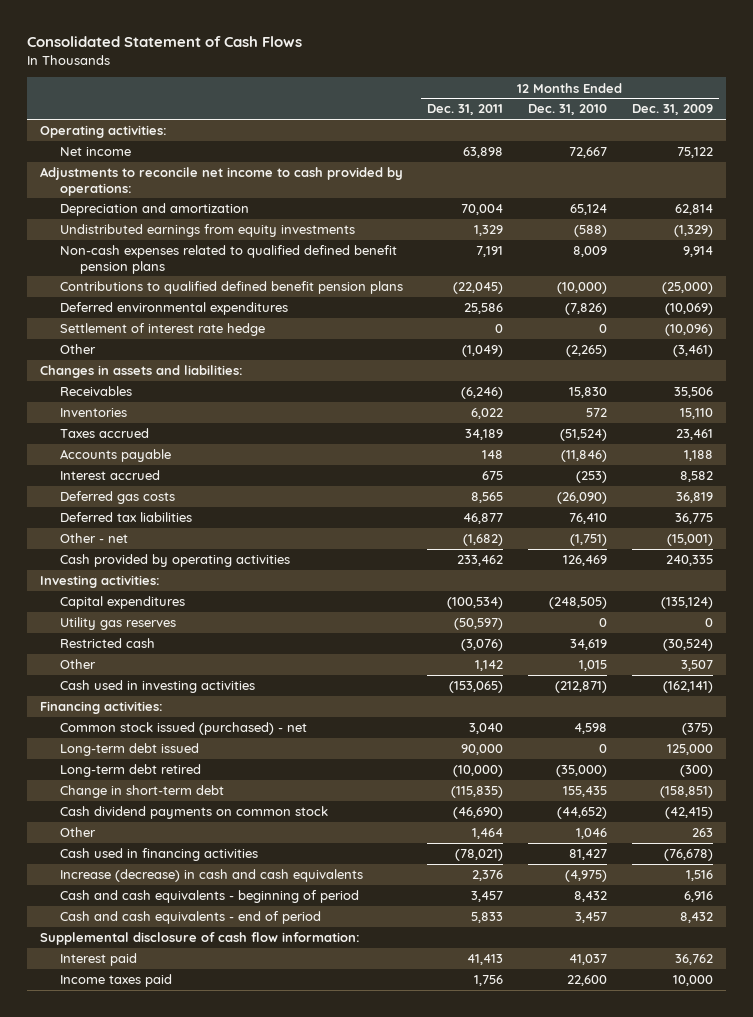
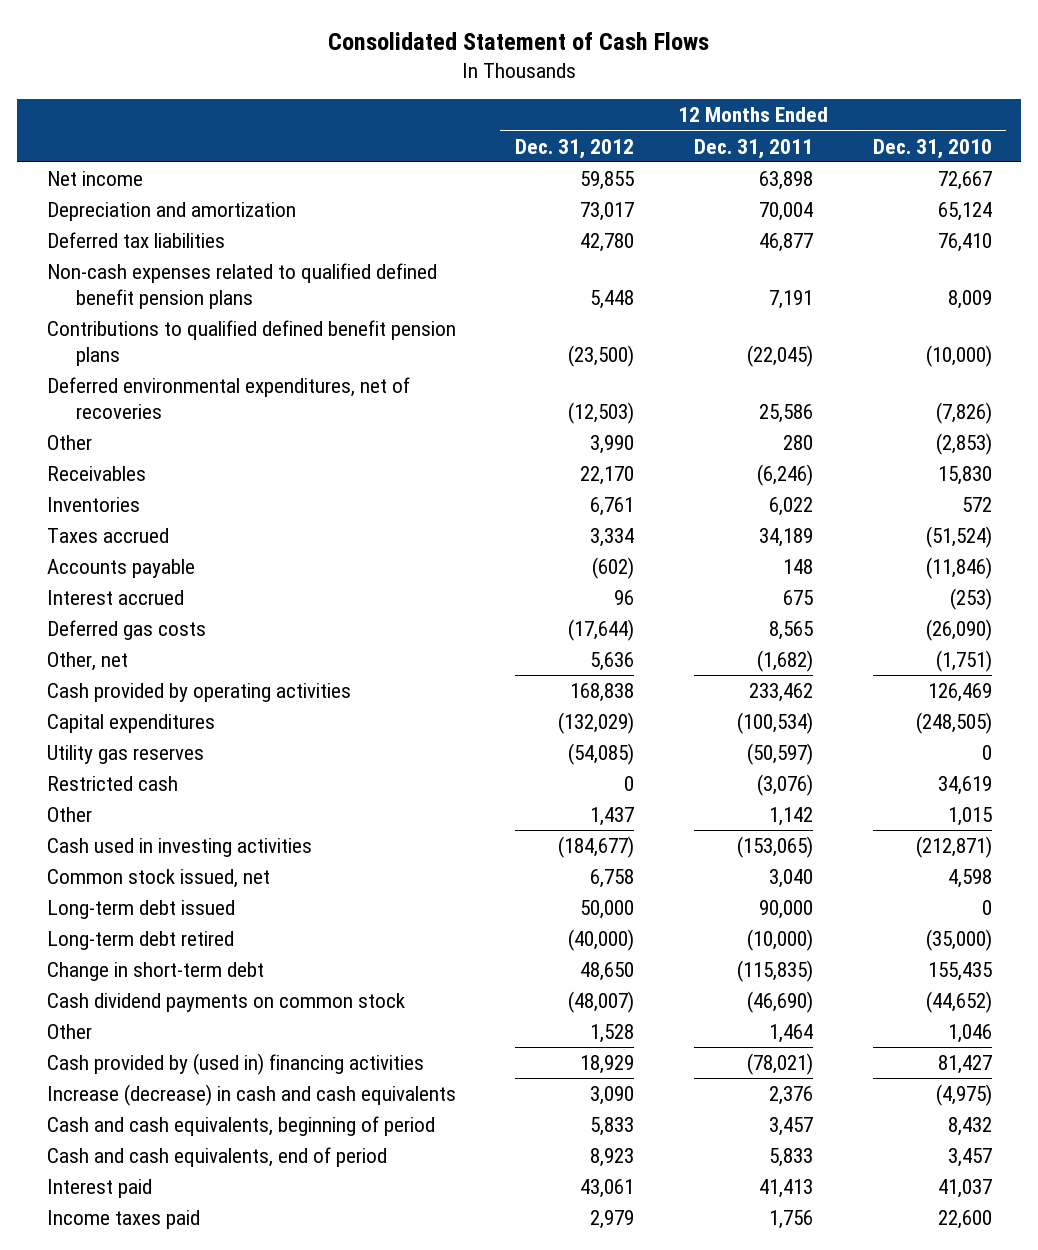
- | 12 Months Ended Dec. 31, 2011 | 12 Months Ended Dec. 31, 2010 | 12 Months Ended Dec. 31, 2009
+ | 12 Months Ended Dec. 31, 2012 | 12 Months Ended Dec. 31, 2011 | 12 Months Ended Dec. 31, 2010
- Operating activities:
- Adjustments to reconcile net income to cash provided by operations:
- Undistributed earnings from equity investments | 1,329 | (588) | (1,329)
moved up: Deferred tax liabilities | 42,780 | 46,877 | 76,410
- Deferred environmental expenditures | 25,586 | (7,826) | (10,069)
- Settlement of interest rate hedge | 0 | 0 | (10,096)
- Other | (1,049) | (2,265) | (3,461)
- Changes in assets and liabilities:
+ Deferred environmental expenditures, net of recoveries | (12,503) | 25,586 | (7,826)
+ Other | 3,990 | 280 | (2,853)
- Other - net | (1,682) | (1,751) | (15,001)
+ Other, net | 5,636 | (1,682) | (1,751)
- Investing activities:
- Financing activities:
- Common stock issued (purchased) - net | 3,040 | 4,598 | (375)
+ Common stock issued, net | 6,758 | 3,040 | 4,598
- Cash used in financing activities | (78,021) | 81,427 | (76,678)
+ Cash provided by (used in) financing activities | 18,929 | (78,021) | 81,427
- Cash and cash equivalents - beginning of period | 3,457 | 8,432 | 6,916
- Cash and cash equivalents - end of period | 5,833 | 3,457 | 8,432
- Supplemental disclosure of cash flow information:
+ Cash and cash equivalents, beginning of period | 5,833 | 3,457 | 8,432
+ Cash and cash equivalents, end of period | 8,923 | 5,833 | 3,457

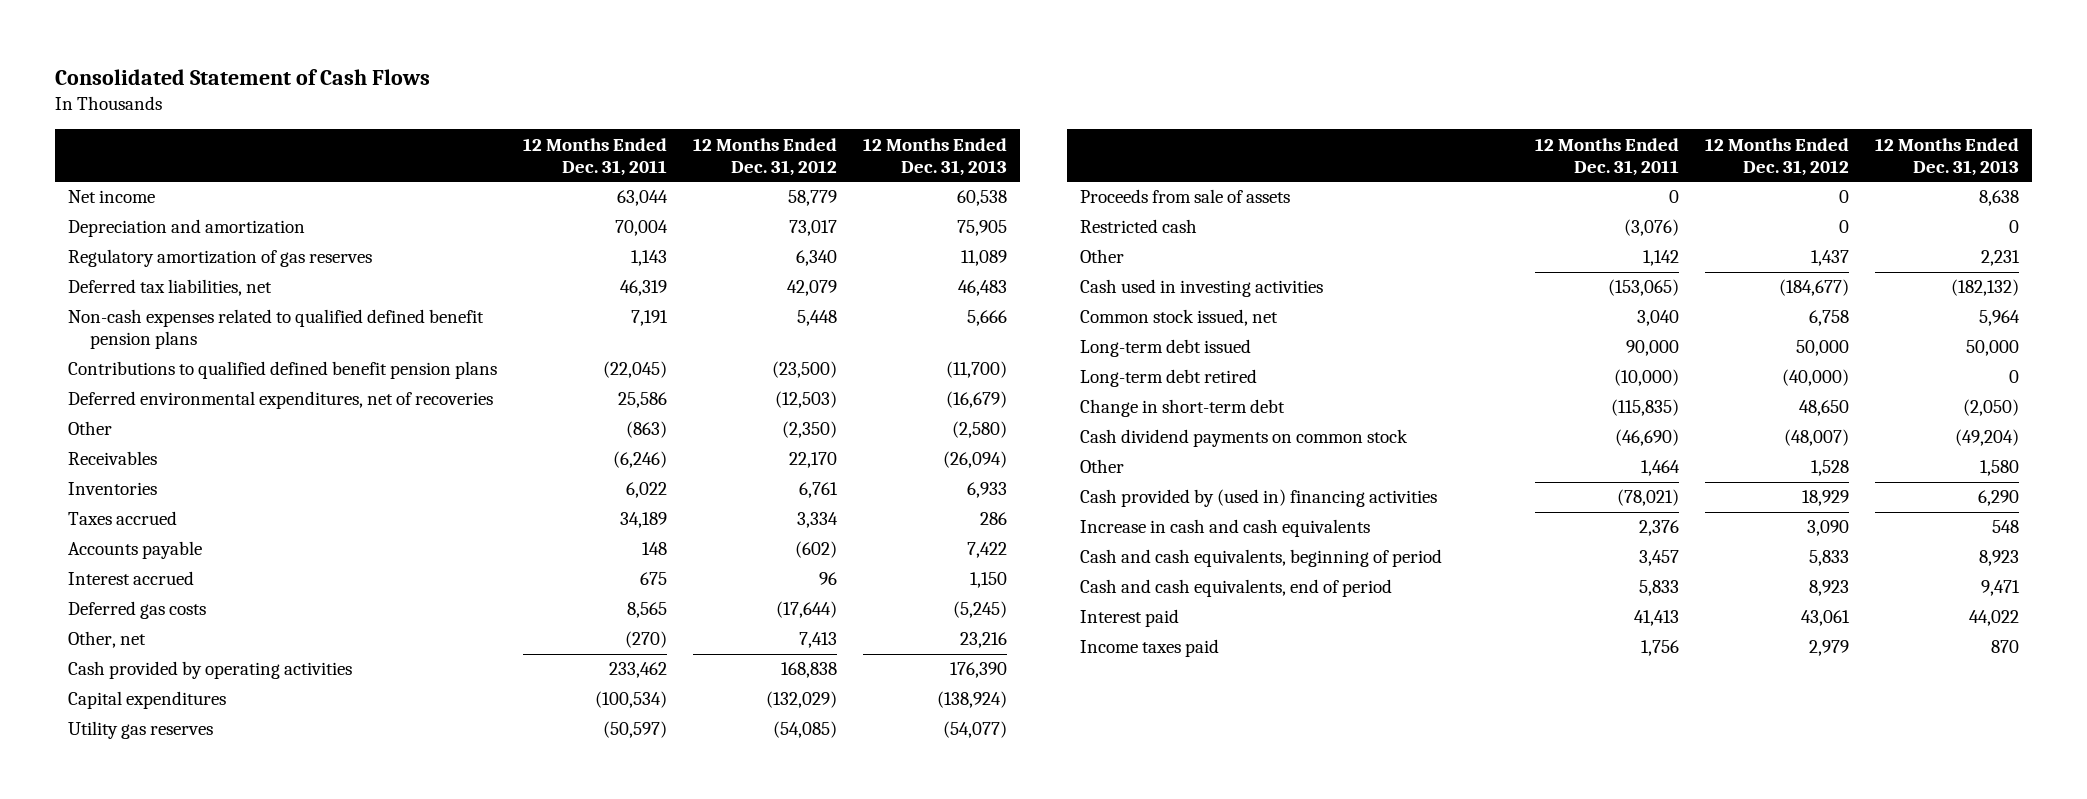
- | 12 Months Ended Dec. 31, 2012 | 12 Months Ended Dec. 31, 2011 | 12 Months Ended Dec. 31, 2010
+ | 12 Months Ended Dec. 31, 2011 | 12 Months Ended Dec. 31, 2012 | 12 Months Ended Dec. 31, 2013
- Net income | 59,855 | 63,898 | 72,667
+ Net income | 63,044 | 58,779 | 60,538
- Deferred tax liabilities | 42,780 | 46,877 | 76,410
+ Regulatory amortization of gas reserves | 1,143 | 6,340 | 11,089
+ Deferred tax liabilities, net | 46,319 | 42,079 | 46,483
- Other | 3,990 | 280 | (2,853)
+ Other | (863) | (2,350) | (2,580)
- Other, net | 5,636 | (1,682) | (1,751)
+ Other, net | (270) | 7,413 | 23,216
+ Proceeds from sale of assets | 0 | 0 | 8,638
- Increase (decrease) in cash and cash equivalents | 3,090 | 2,376 | (4,975)
+ Increase in cash and cash equivalents | 2,376 | 3,090 | 548

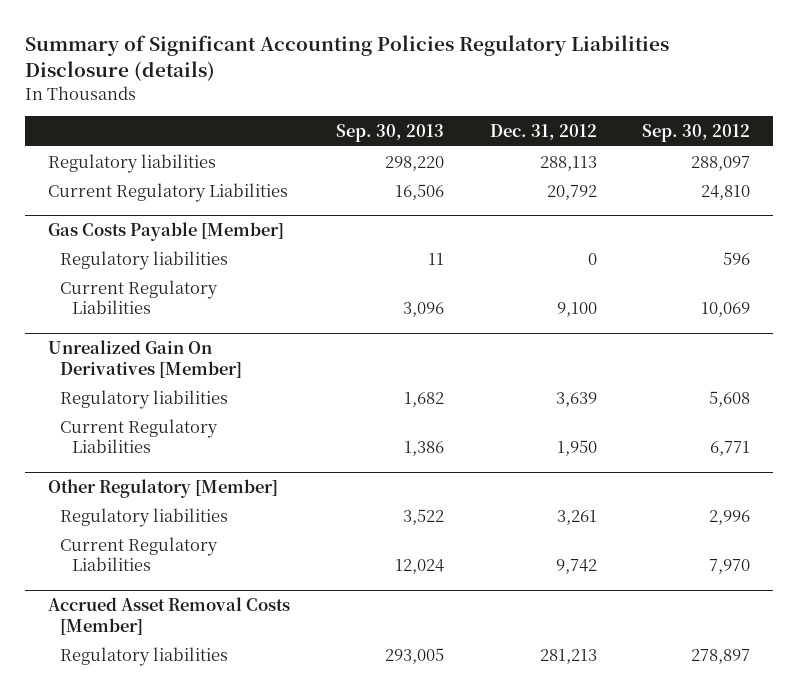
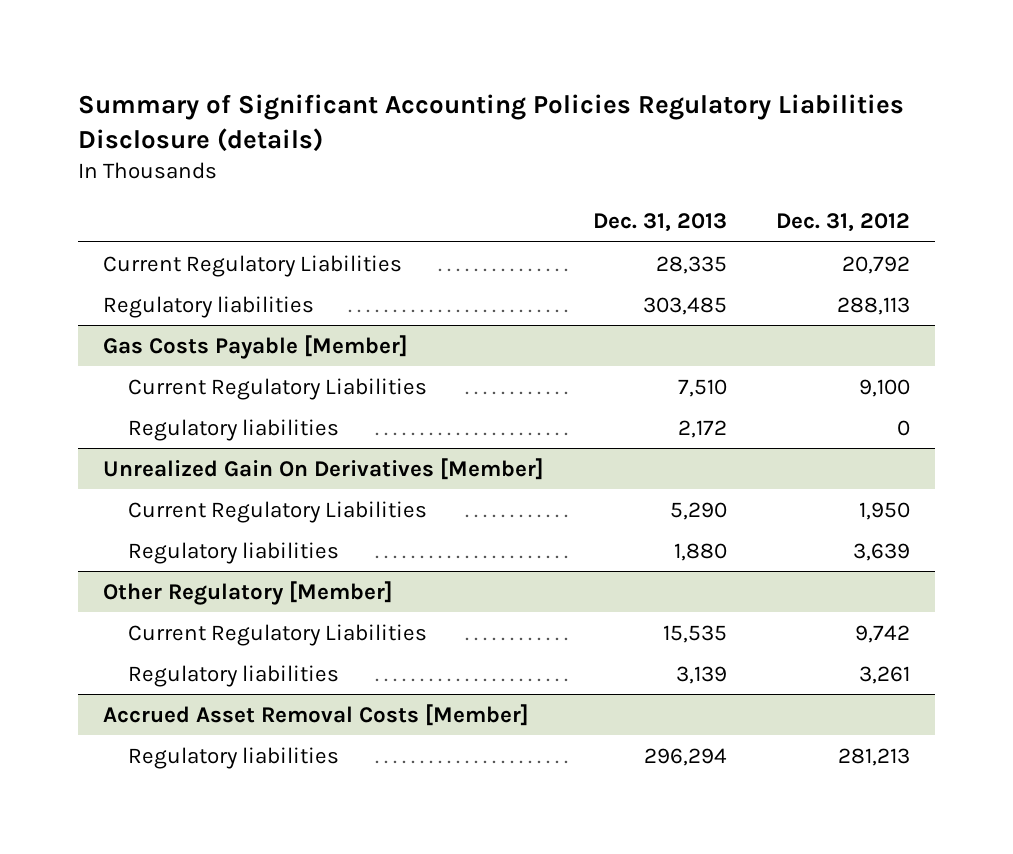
- | Sep. 30, 2013 | Dec. 31, 2012 | Sep. 30, 2012
+ | Dec. 31, 2013 | Dec. 31, 2012
moved down: Regulatory liabilities | 303,485 | 288,113
@ Gas Costs Payable [Member]
moved down: Regulatory liabilities | 2,172 | 0
@ Unrealized Gain On Derivatives [Member]
moved down: Regulatory liabilities | 1,880 | 3,639
@ Other Regulatory [Member]
moved down: Regulatory liabilities | 3,139 | 3,261

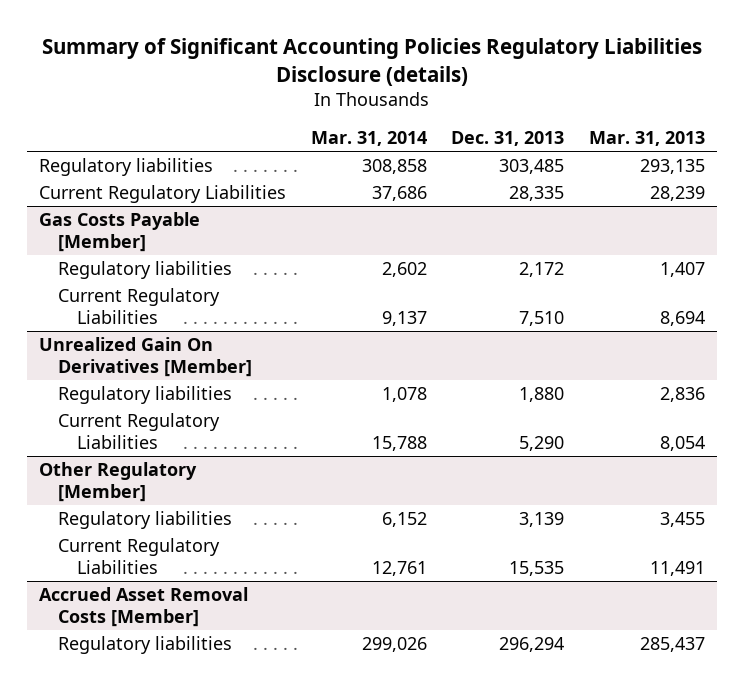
- | Dec. 31, 2013 | Dec. 31, 2012
+ | Mar. 31, 2014 | Dec. 31, 2013 | Mar. 31, 2013
moved down: Current Regulatory Liabilities | 37,686 | 28,335 | 28,239
@ Gas Costs Payable [Member]
moved down: Current Regulatory Liabilities | 9,137 | 7,510 | 8,694
@ Unrealized Gain On Derivatives [Member]
moved down: Current Regulatory Liabilities | 15,788 | 5,290 | 8,054
@ Other Regulatory [Member]
moved down: Current Regulatory Liabilities | 12,761 | 15,535 | 11,491

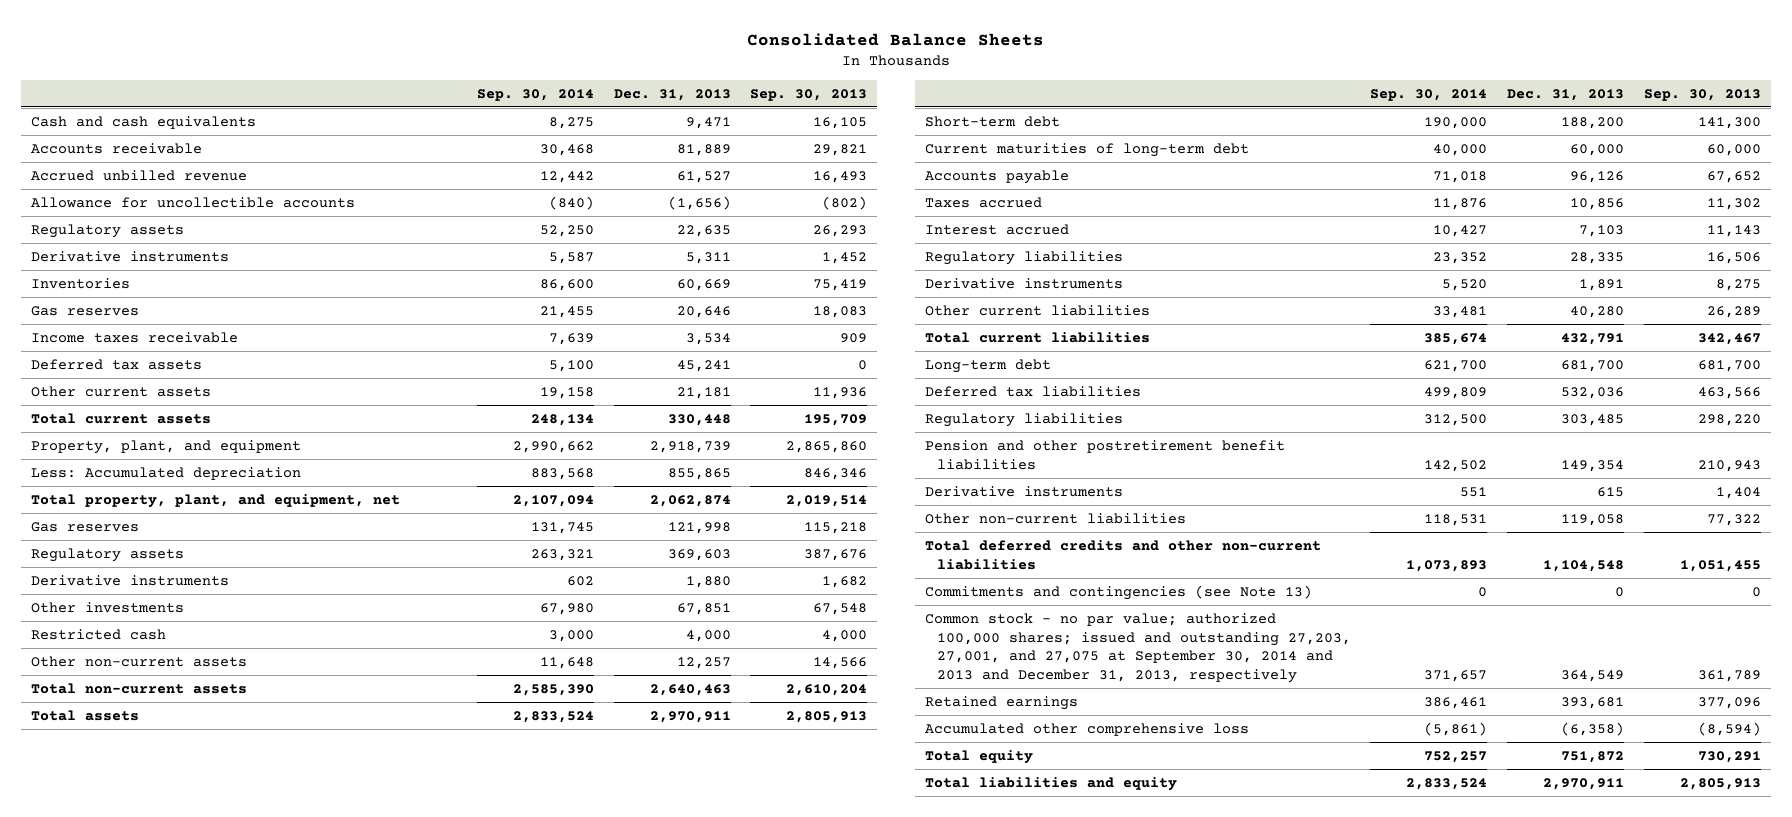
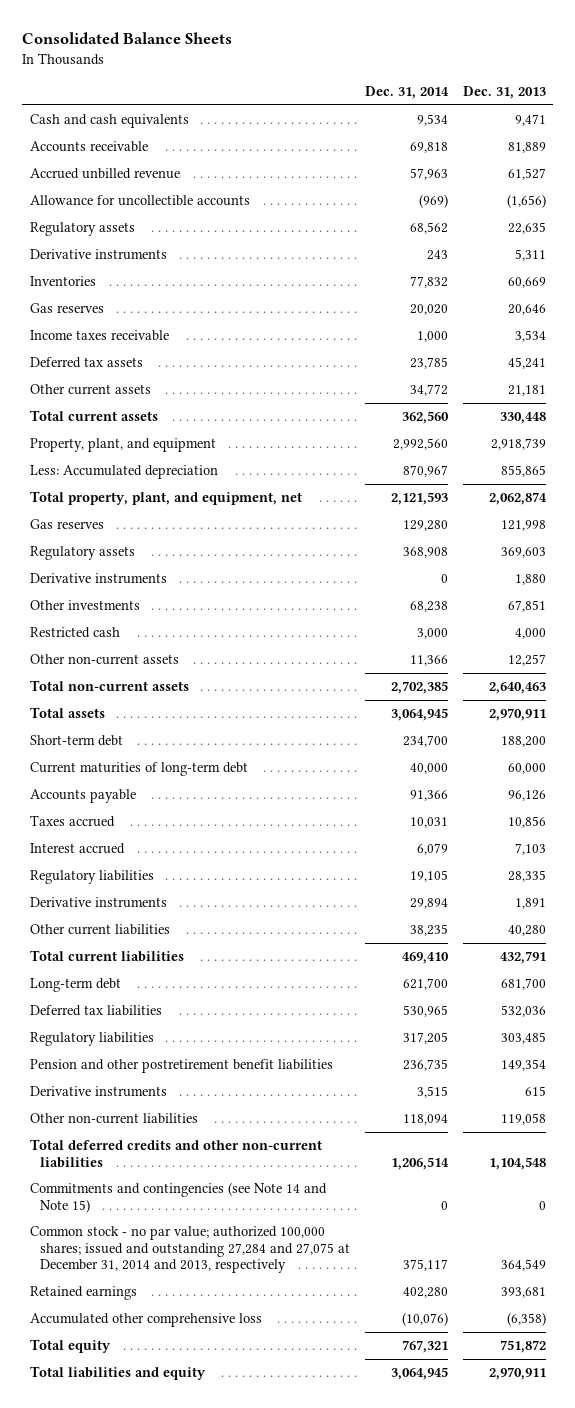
- | Sep. 30, 2014 | Dec. 31, 2013 | Sep. 30, 2013
+ | Dec. 31, 2014 | Dec. 31, 2013
- Commitments and contingencies (see Note 13) | 0 | 0 | 0
- Common stock - no par value; authorized 100,000 shares; issued and outstanding 27,203, 27,001, and 27,075 at September 30, 2014 and 2013 and December 31, 2013, respectively | 371,657 | 364,549 | 361,789
+ Commitments and contingencies (see Note 14 and Note 15) | 0 | 0
+ Common stock - no par value; authorized 100,000 shares; issued and outstanding 27,284 and 27,075 at December 31, 2014 and 2013, respectively | 375,117 | 364,549

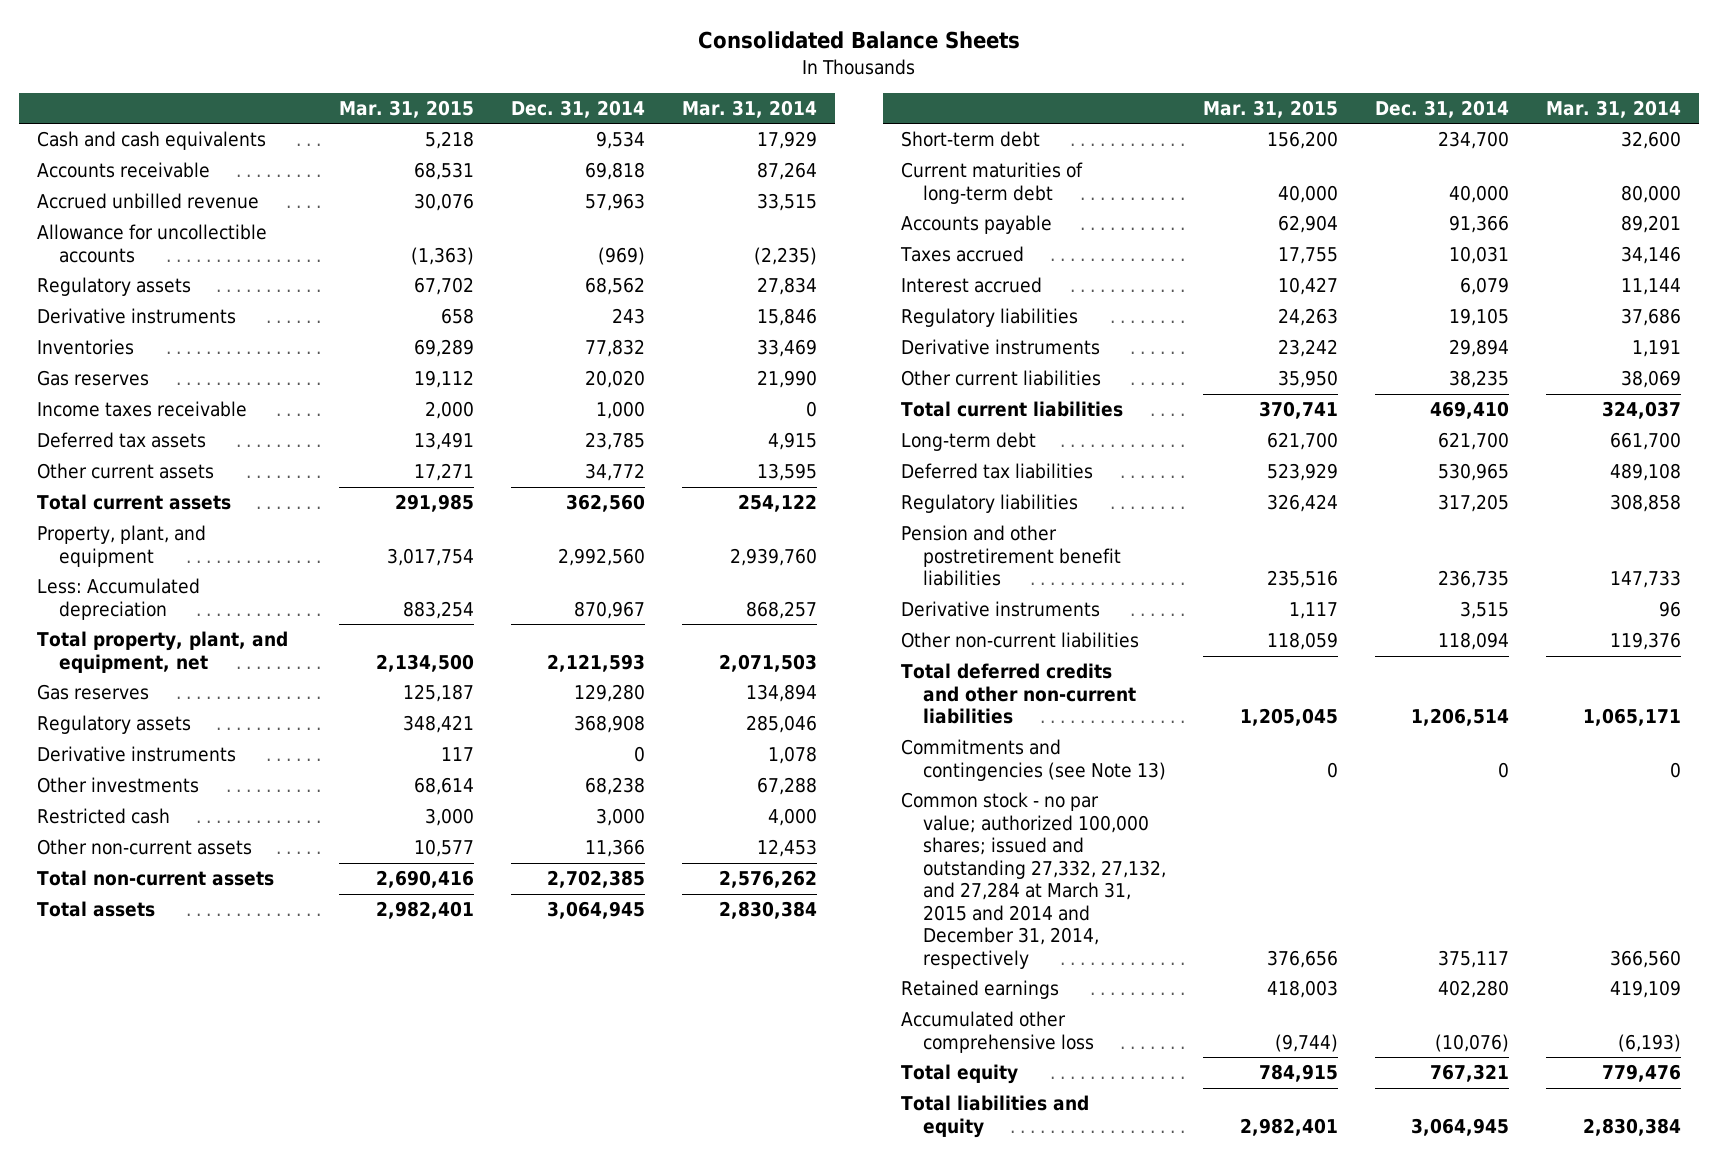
- | Dec. 31, 2014 | Dec. 31, 2013
+ | Mar. 31, 2015 | Dec. 31, 2014 | Mar. 31, 2014
- Commitments and contingencies (see Note 14 and Note 15) | 0 | 0
- Common stock - no par value; authorized 100,000 shares; issued and outstanding 27,284 and 27,075 at December 31, 2014 and 2013, respectively | 375,117 | 364,549
+ Commitments and contingencies (see Note 13) | 0 | 0 | 0
+ Common stock - no par value; authorized 100,000 shares; issued and outstanding 27,332, 27,132, and 27,284 at March 31, 2015 and 2014 and December 31, 2014, respectively | 376,656 | 375,117 | 366,560

